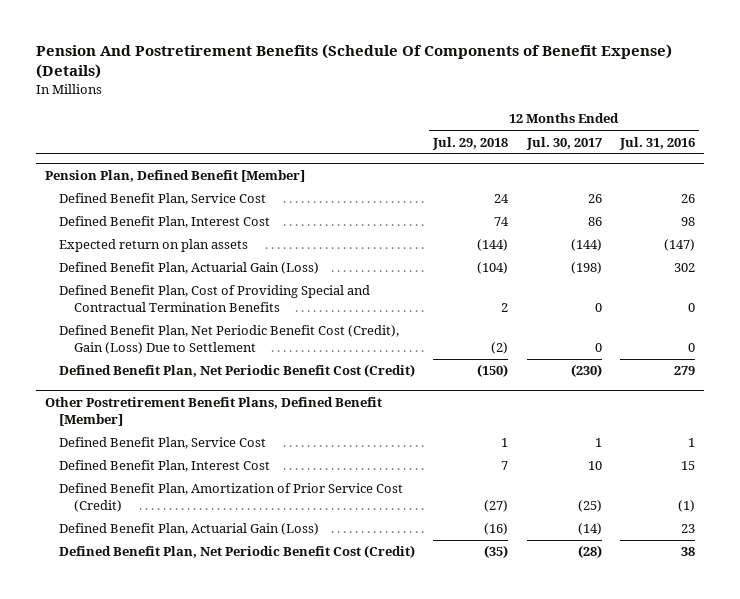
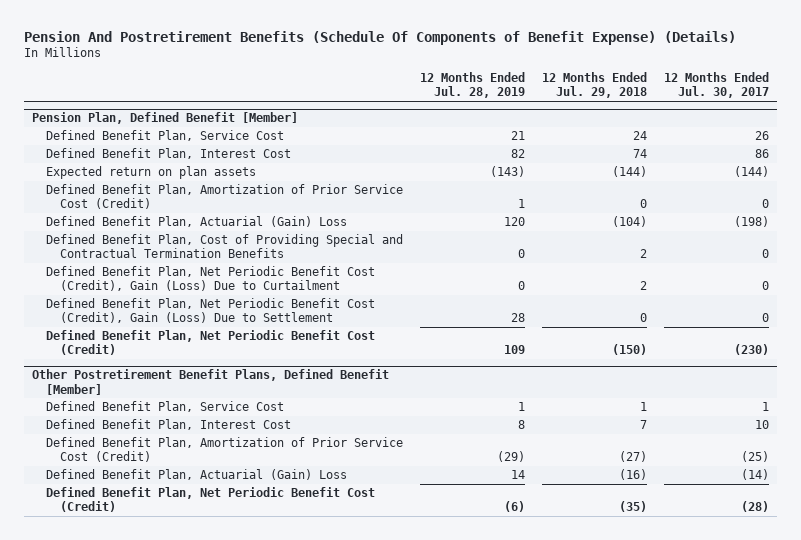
- | 12 Months Ended Jul. 29, 2018 | 12 Months Ended Jul. 30, 2017 | 12 Months Ended Jul. 31, 2016
+ | 12 Months Ended Jul. 28, 2019 | 12 Months Ended Jul. 29, 2018 | 12 Months Ended Jul. 30, 2017
@ Pension Plan, Defined Benefit [Member]
- Defined Benefit Plan, Actuarial Gain (Loss) | (104) | (198) | 302
+ Defined Benefit Plan, Amortization of Prior Service Cost (Credit) | 1 | 0 | 0
+ Defined Benefit Plan, Actuarial (Gain) Loss | 120 | (104) | (198)
- Defined Benefit Plan, Net Periodic Benefit Cost (Credit), Gain (Loss) Due to Settlement | (2) | 0 | 0
+ Defined Benefit Plan, Net Periodic Benefit Cost (Credit), Gain (Loss) Due to Curtailment | 0 | 2 | 0
+ Defined Benefit Plan, Net Periodic Benefit Cost (Credit), Gain (Loss) Due to Settlement | 28 | 0 | 0
@ Other Postretirement Benefit Plans, Defined Benefit [Member]
- Defined Benefit Plan, Actuarial Gain (Loss) | (16) | (14) | 23
+ Defined Benefit Plan, Actuarial (Gain) Loss | 14 | (16) | (14)

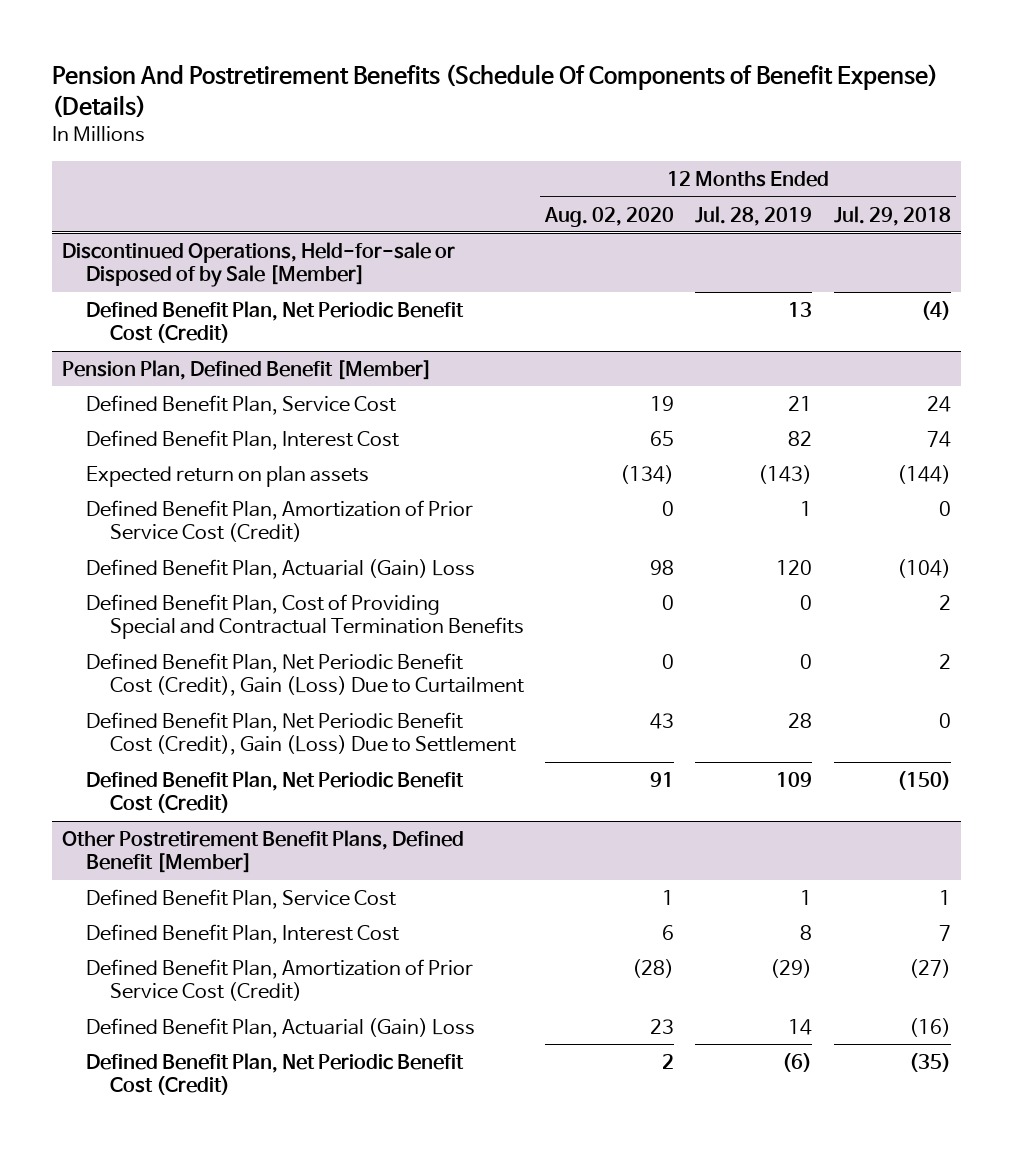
- | 12 Months Ended Jul. 28, 2019 | 12 Months Ended Jul. 29, 2018 | 12 Months Ended Jul. 30, 2017
+ | 12 Months Ended Aug. 02, 2020 | 12 Months Ended Jul. 28, 2019 | 12 Months Ended Jul. 29, 2018
+ Discontinued Operations, Held-for-sale or Disposed of by Sale [Member]
+ Defined Benefit Plan, Net Periodic Benefit Cost (Credit) | | 13 | (4)

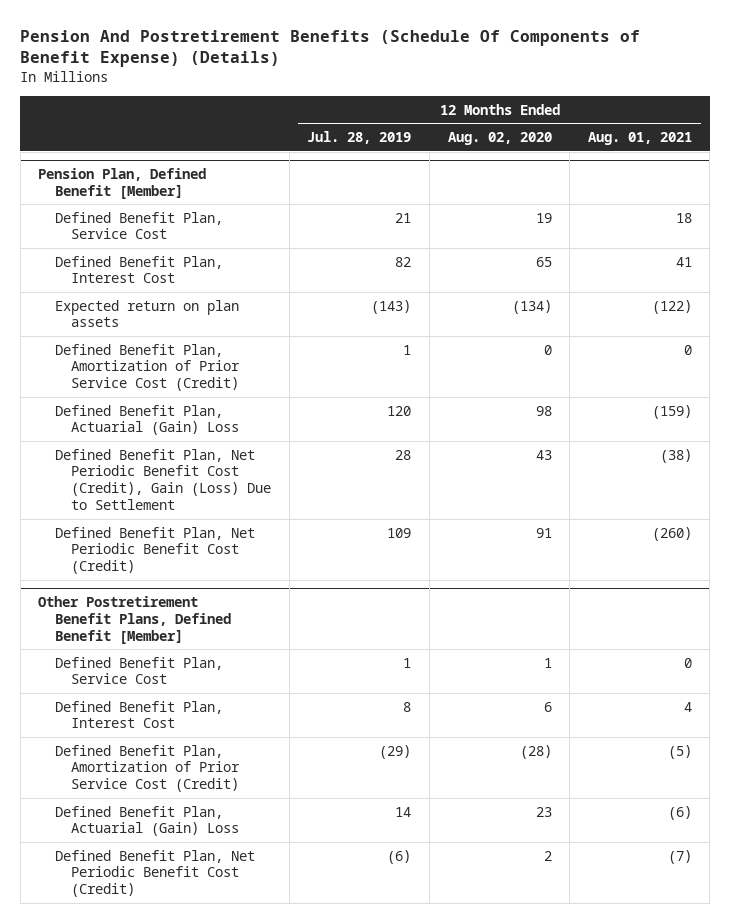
- | 12 Months Ended Aug. 02, 2020 | 12 Months Ended Jul. 28, 2019 | 12 Months Ended Jul. 29, 2018
+ | 12 Months Ended Jul. 28, 2019 | 12 Months Ended Aug. 02, 2020 | 12 Months Ended Aug. 01, 2021
- Discontinued Operations, Held-for-sale or Disposed of by Sale [Member]
- Defined Benefit Plan, Net Periodic Benefit Cost (Credit) | | 13 | (4)
@ Pension Plan, Defined Benefit [Member]
- Defined Benefit Plan, Cost of Providing Special and Contractual Termination Benefits | 0 | 0 | 2
- Defined Benefit Plan, Net Periodic Benefit Cost (Credit), Gain (Loss) Due to Curtailment | 0 | 0 | 2

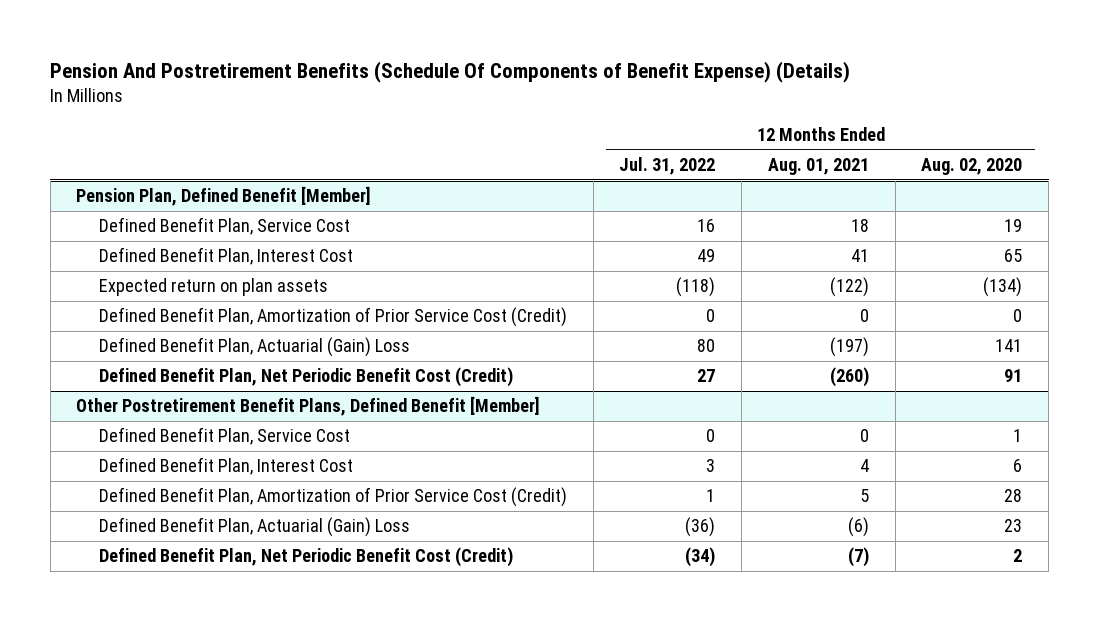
- | 12 Months Ended Jul. 28, 2019 | 12 Months Ended Aug. 02, 2020 | 12 Months Ended Aug. 01, 2021
+ | 12 Months Ended Jul. 31, 2022 | 12 Months Ended Aug. 01, 2021 | 12 Months Ended Aug. 02, 2020
@ Pension Plan, Defined Benefit [Member]
- Defined Benefit Plan, Actuarial (Gain) Loss | 120 | 98 | (159)
- Defined Benefit Plan, Net Periodic Benefit Cost (Credit), Gain (Loss) Due to Settlement | 28 | 43 | (38)
+ Defined Benefit Plan, Actuarial (Gain) Loss | 80 | (197) | 141
@ Other Postretirement Benefit Plans, Defined Benefit [Member]
- Defined Benefit Plan, Amortization of Prior Service Cost (Credit) | (29) | (28) | (5)
+ Defined Benefit Plan, Amortization of Prior Service Cost (Credit) | 1 | 5 | 28

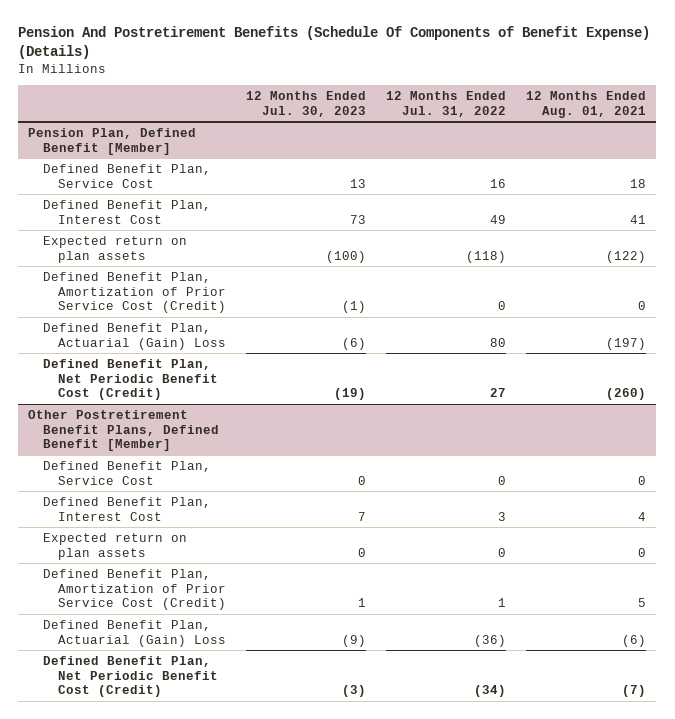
- | 12 Months Ended Jul. 31, 2022 | 12 Months Ended Aug. 01, 2021 | 12 Months Ended Aug. 02, 2020
+ | 12 Months Ended Jul. 30, 2023 | 12 Months Ended Jul. 31, 2022 | 12 Months Ended Aug. 01, 2021
@ Other Postretirement Benefit Plans, Defined Benefit [Member]
+ Expected return on plan assets | 0 | 0 | 0

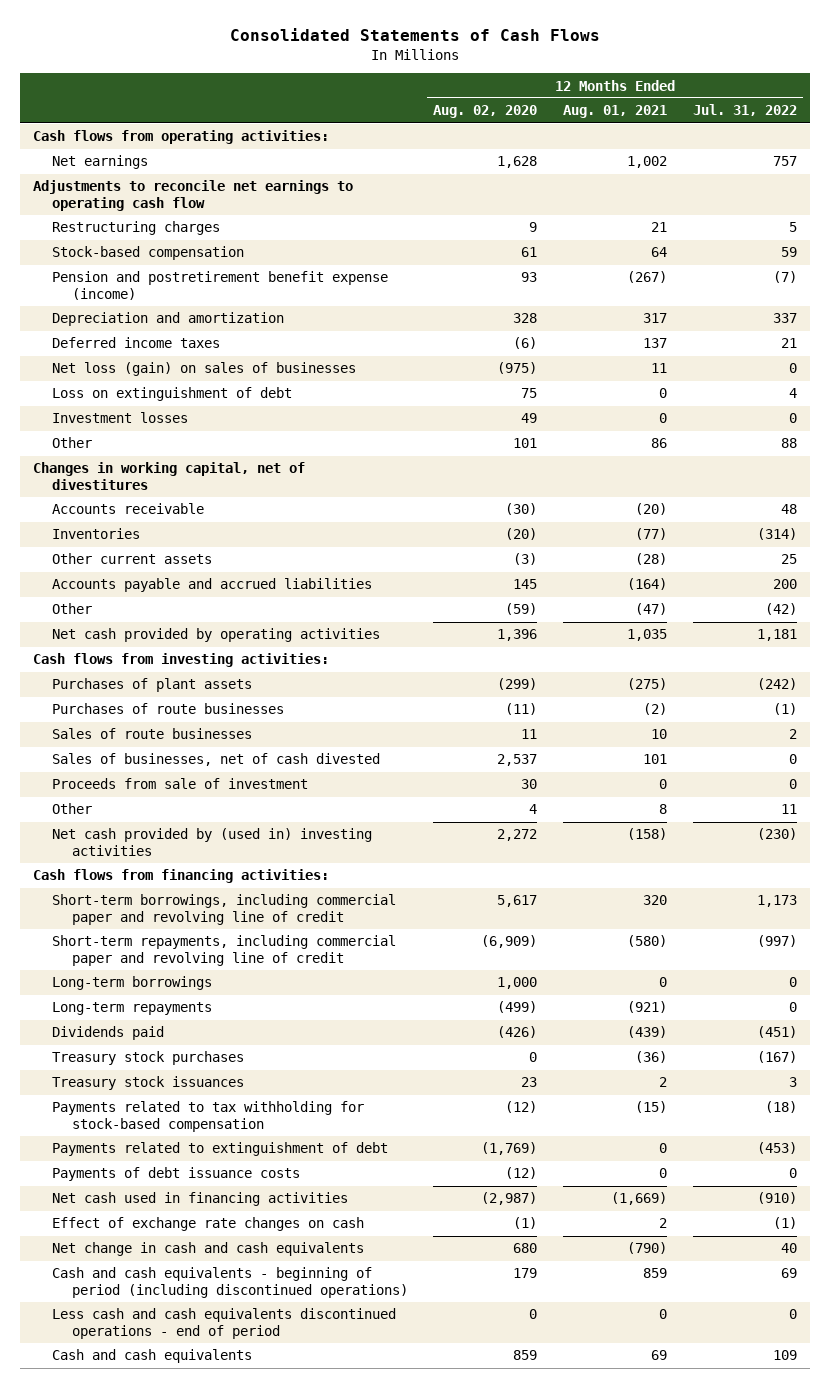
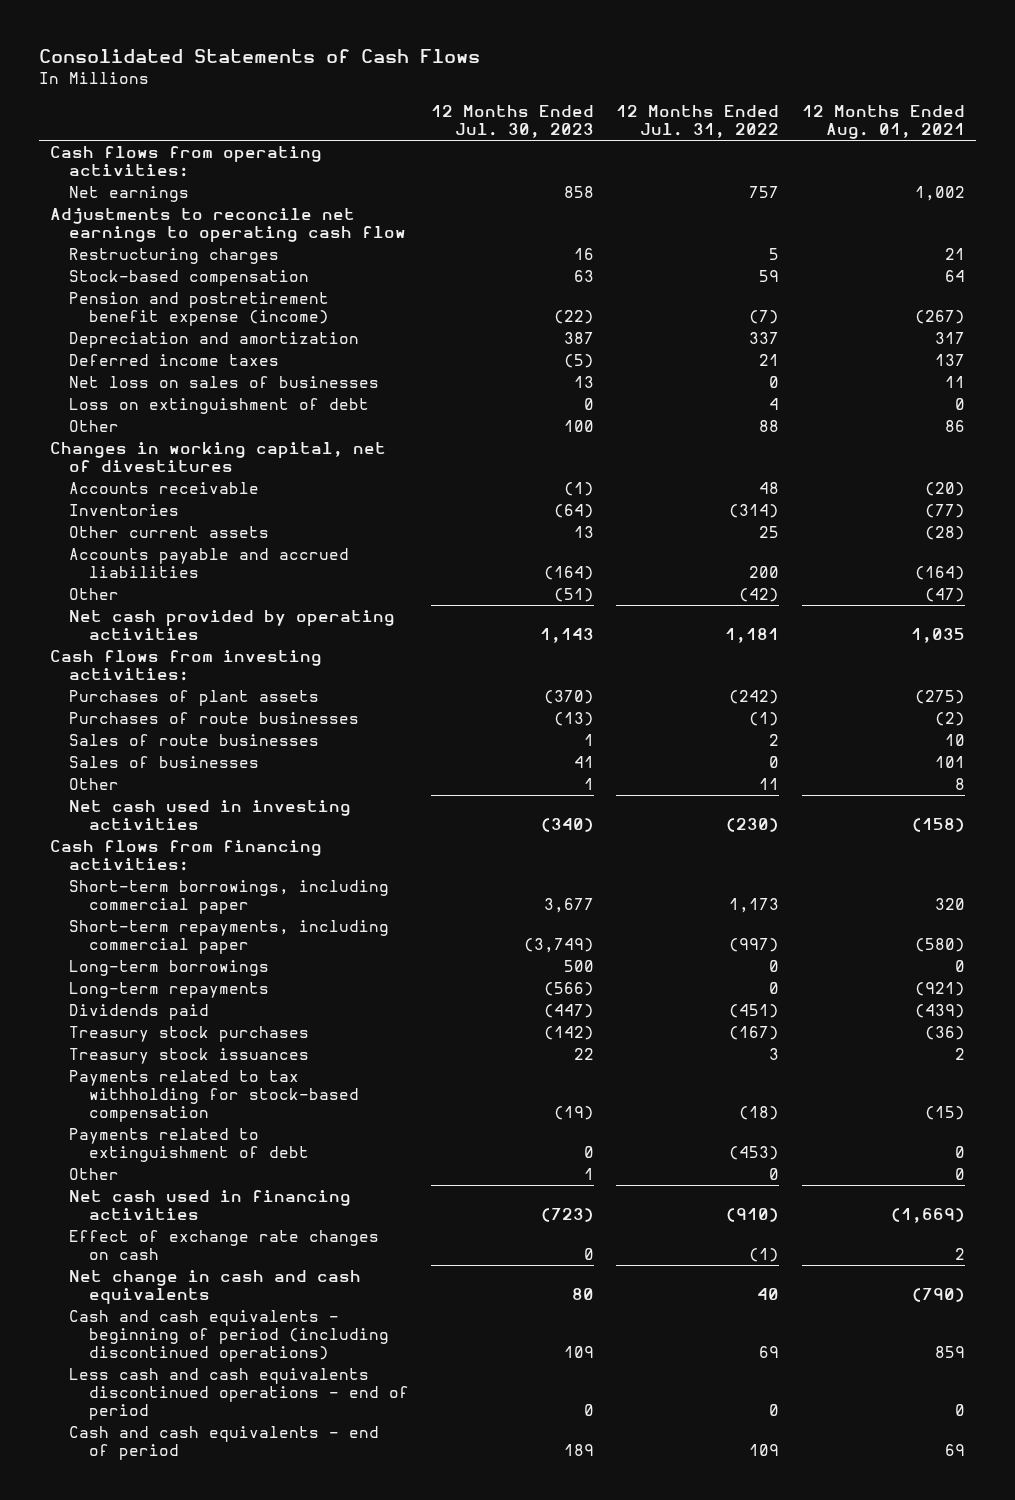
- | 12 Months Ended Aug. 02, 2020 | 12 Months Ended Aug. 01, 2021 | 12 Months Ended Jul. 31, 2022
+ | 12 Months Ended Jul. 30, 2023 | 12 Months Ended Jul. 31, 2022 | 12 Months Ended Aug. 01, 2021
- Net loss (gain) on sales of businesses | (975) | 11 | 0
+ Net loss on sales of businesses | 13 | 0 | 11
- Investment losses | 49 | 0 | 0
- Sales of businesses, net of cash divested | 2,537 | 101 | 0
- Proceeds from sale of investment | 30 | 0 | 0
+ Sales of businesses | 41 | 0 | 101
- Net cash provided by (used in) investing activities | 2,272 | (158) | (230)
+ Net cash used in investing activities | (340) | (230) | (158)
- Short-term borrowings, including commercial paper and revolving line of credit | 5,617 | 320 | 1,173
- Short-term repayments, including commercial paper and revolving line of credit | (6,909) | (580) | (997)
+ Short-term borrowings, including commercial paper | 3,677 | 1,173 | 320
+ Short-term repayments, including commercial paper | (3,749) | (997) | (580)
- Payments of debt issuance costs | (12) | 0 | 0
+ Other | 1 | 0 | 0
- Cash and cash equivalents | 859 | 69 | 109
+ Cash and cash equivalents - end of period | 189 | 109 | 69

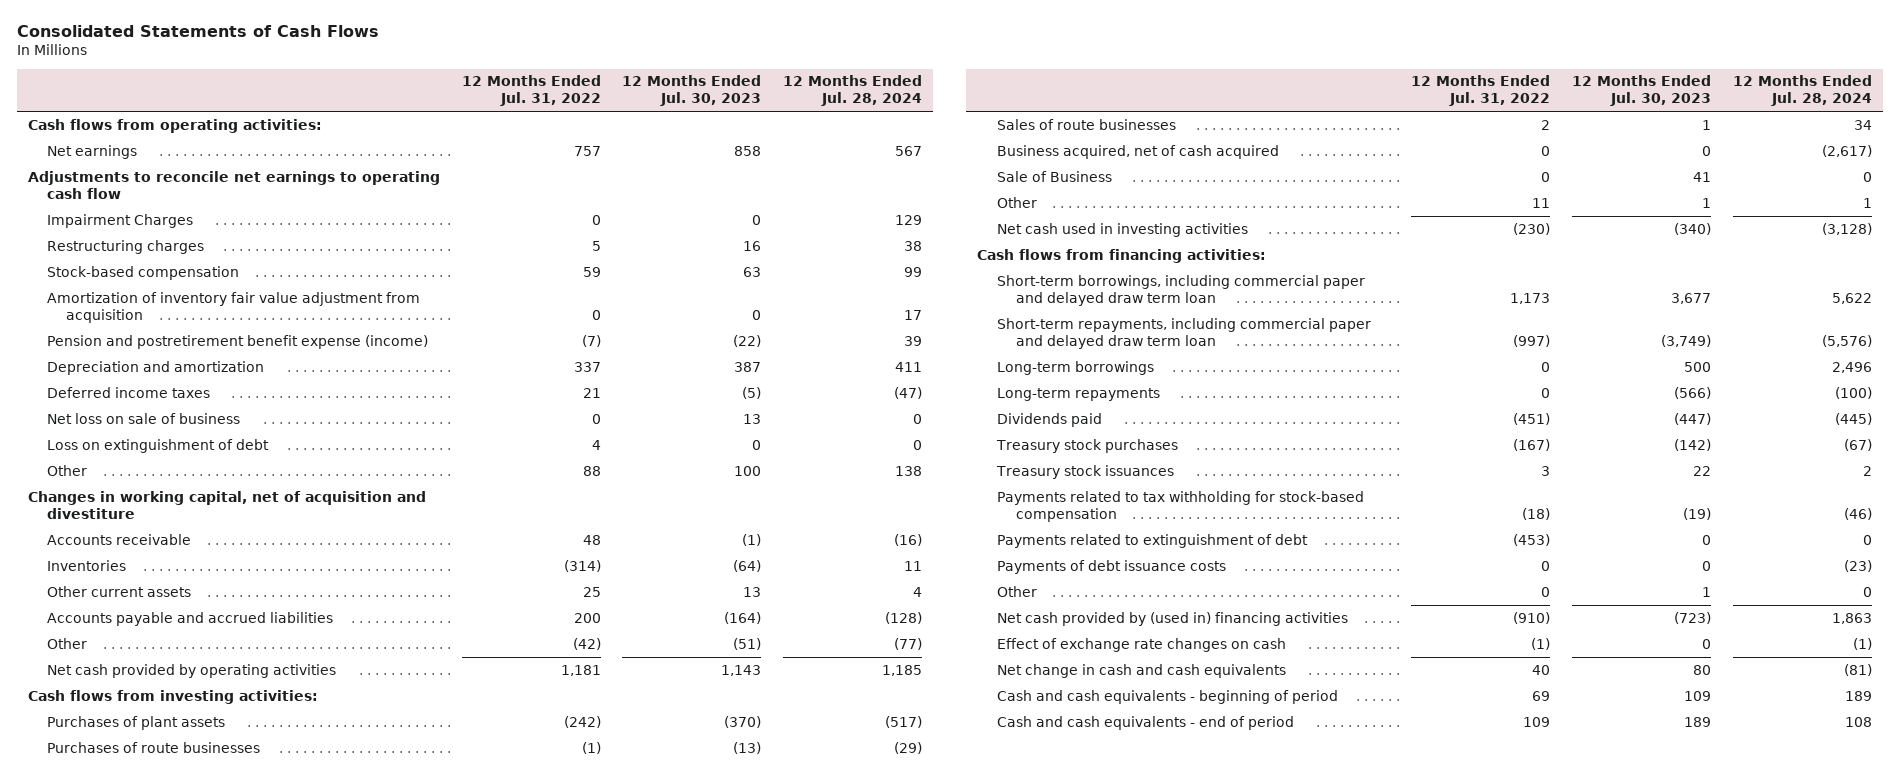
- | 12 Months Ended Jul. 30, 2023 | 12 Months Ended Jul. 31, 2022 | 12 Months Ended Aug. 01, 2021
+ | 12 Months Ended Jul. 31, 2022 | 12 Months Ended Jul. 30, 2023 | 12 Months Ended Jul. 28, 2024
+ Impairment Charges | 0 | 0 | 129
+ Amortization of inventory fair value adjustment from acquisition | 0 | 0 | 17
- Net loss on sales of businesses | 13 | 0 | 11
+ Net loss on sale of business | 0 | 13 | 0
- Changes in working capital, net of divestitures
+ Changes in working capital, net of acquisition and divestiture
- Sales of businesses | 41 | 0 | 101
+ Business acquired, net of cash acquired | 0 | 0 | (2,617)
+ Sale of Business | 0 | 41 | 0
- Short-term borrowings, including commercial paper | 3,677 | 1,173 | 320
- Short-term repayments, including commercial paper | (3,749) | (997) | (580)
+ Short-term borrowings, including commercial paper and delayed draw term loan | 1,173 | 3,677 | 5,622
+ Short-term repayments, including commercial paper and delayed draw term loan | (997) | (3,749) | (5,576)
+ Payments of debt issuance costs | 0 | 0 | (23)
- Net cash used in financing activities | (723) | (910) | (1,669)
+ Net cash provided by (used in) financing activities | (910) | (723) | 1,863
- Cash and cash equivalents - beginning of period (including discontinued operations) | 109 | 69 | 859
- Less cash and cash equivalents discontinued operations - end of period | 0 | 0 | 0
+ Cash and cash equivalents - beginning of period | 69 | 109 | 189

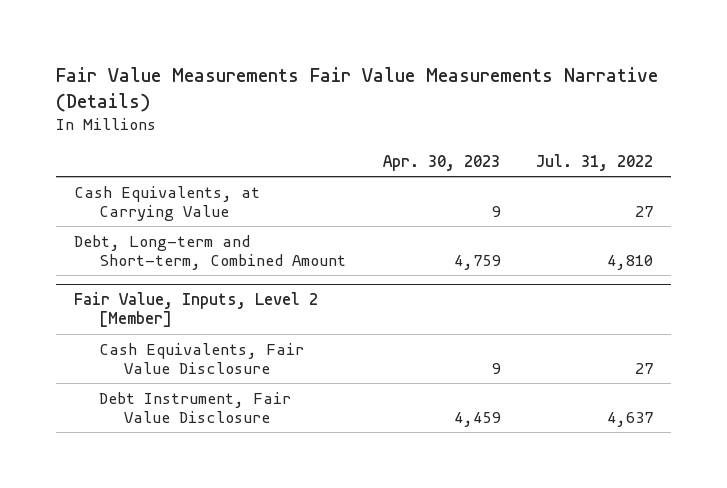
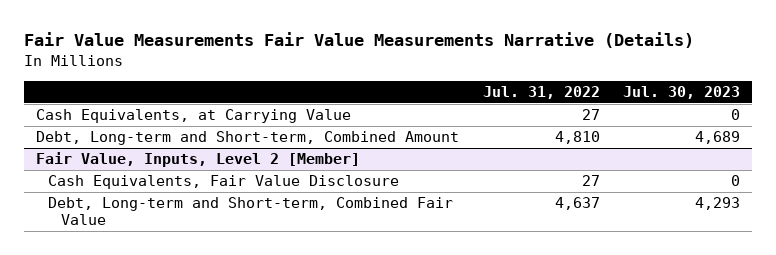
- | Apr. 30, 2023 | Jul. 31, 2022
+ | Jul. 31, 2022 | Jul. 30, 2023
@ Fair Value, Inputs, Level 2 [Member]
- Debt Instrument, Fair Value Disclosure | 4,459 | 4,637
+ Debt, Long-term and Short-term, Combined Fair Value | 4,637 | 4,293

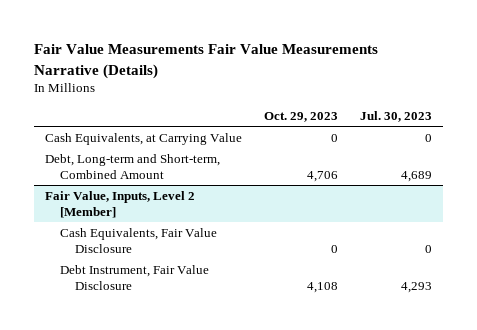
- | Jul. 31, 2022 | Jul. 30, 2023
+ | Oct. 29, 2023 | Jul. 30, 2023
@ Fair Value, Inputs, Level 2 [Member]
- Debt, Long-term and Short-term, Combined Fair Value | 4,637 | 4,293
+ Debt Instrument, Fair Value Disclosure | 4,108 | 4,293

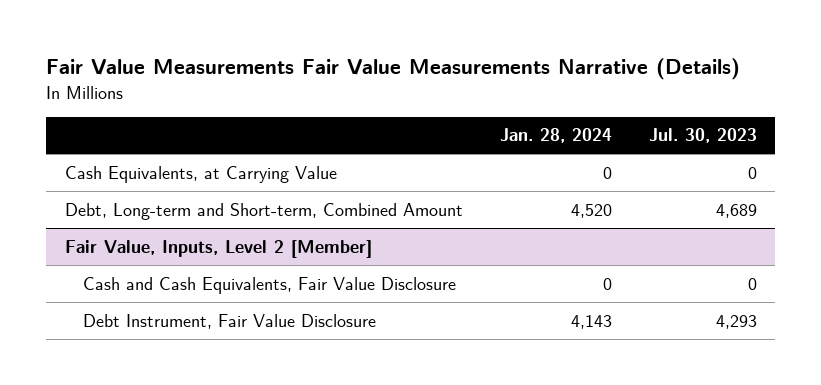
- | Oct. 29, 2023 | Jul. 30, 2023
+ | Jan. 28, 2024 | Jul. 30, 2023
@ Fair Value, Inputs, Level 2 [Member]
- Cash Equivalents, Fair Value Disclosure | 0 | 0
+ Cash and Cash Equivalents, Fair Value Disclosure | 0 | 0

